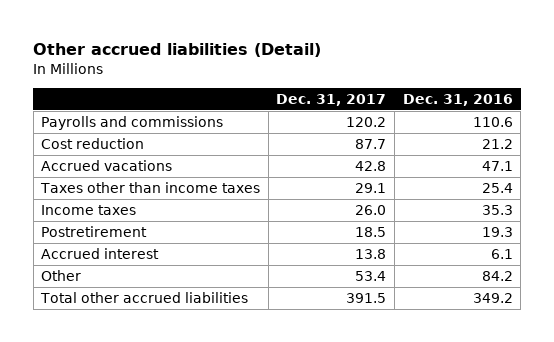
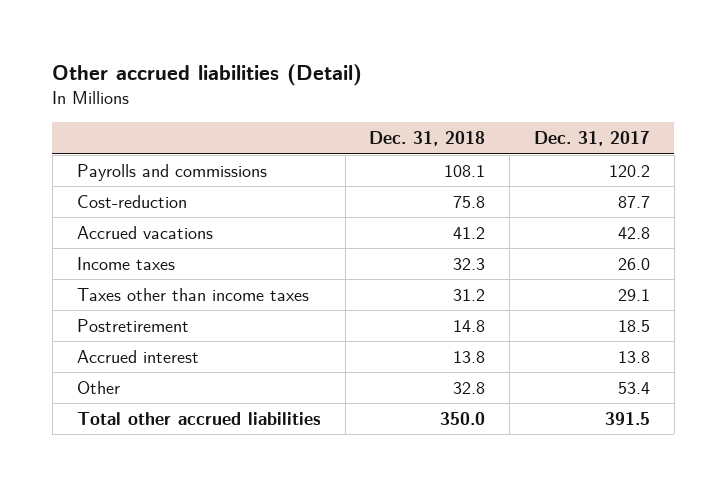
- | Dec. 31, 2017 | Dec. 31, 2016
+ | Dec. 31, 2018 | Dec. 31, 2017
- Cost reduction | 87.7 | 21.2
+ Cost-reduction | 75.8 | 87.7
moved down: Taxes other than income taxes | 31.2 | 29.1

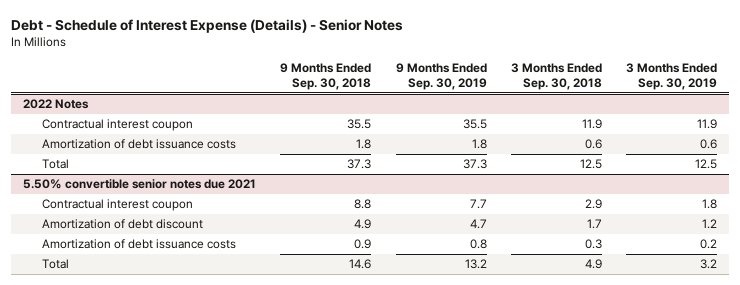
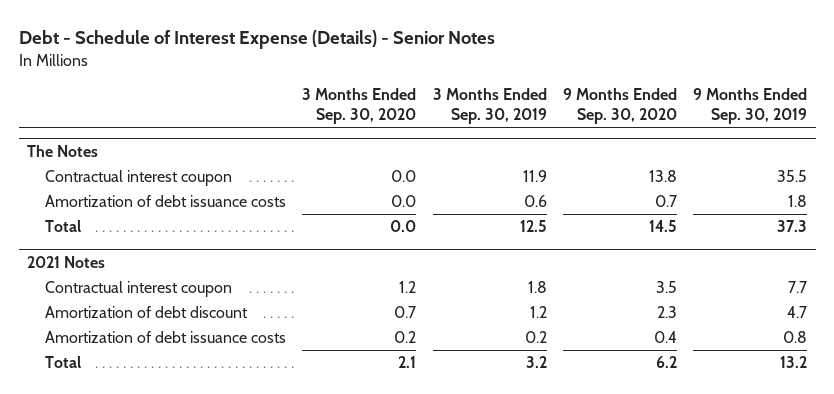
- | 9 Months Ended Sep. 30, 2018 | 9 Months Ended Sep. 30, 2019 | 3 Months Ended Sep. 30, 2018 | 3 Months Ended Sep. 30, 2019
+ | 3 Months Ended Sep. 30, 2020 | 3 Months Ended Sep. 30, 2019 | 9 Months Ended Sep. 30, 2020 | 9 Months Ended Sep. 30, 2019
- 2022 Notes
+ The Notes
- 5.50% convertible senior notes due 2021
+ 2021 Notes

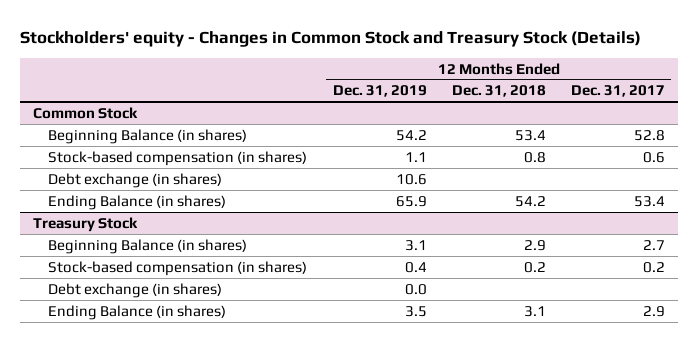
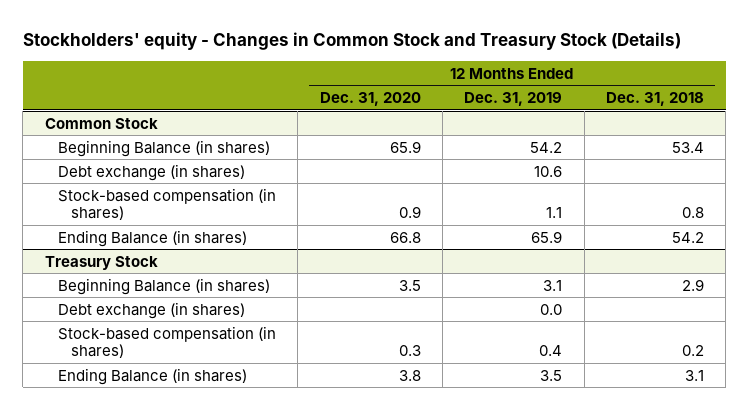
- | 12 Months Ended Dec. 31, 2019 | 12 Months Ended Dec. 31, 2018 | 12 Months Ended Dec. 31, 2017
+ | 12 Months Ended Dec. 31, 2020 | 12 Months Ended Dec. 31, 2019 | 12 Months Ended Dec. 31, 2018
@ Common Stock
moved down: Stock-based compensation (in shares) | 0.9 | 1.1 | 0.8
@ Treasury Stock
moved down: Stock-based compensation (in shares) | 0.3 | 0.4 | 0.2

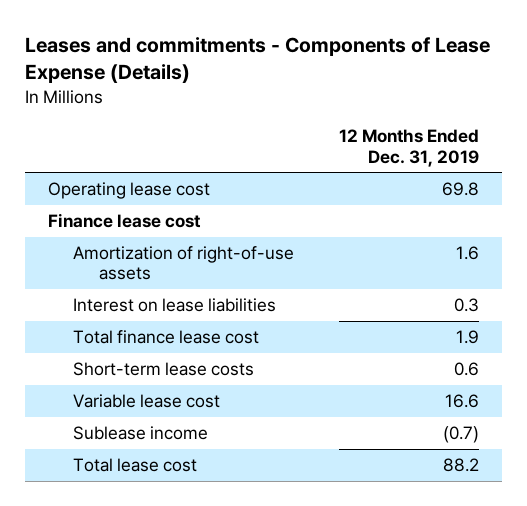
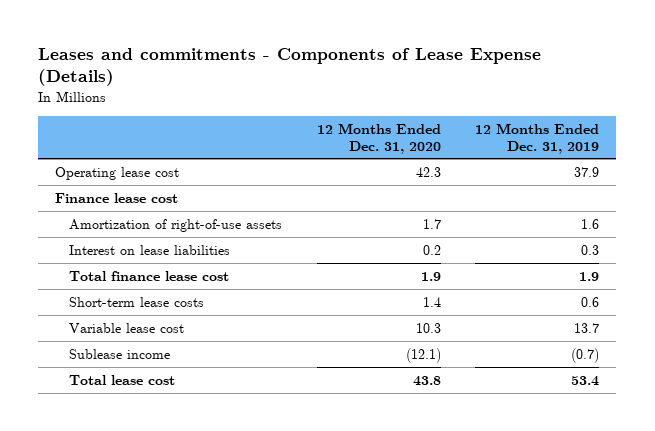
- | 12 Months Ended Dec. 31, 2019
+ | 12 Months Ended Dec. 31, 2020 | 12 Months Ended Dec. 31, 2019
- Operating lease cost | 69.8
+ Operating lease cost | 42.3 | 37.9
- Variable lease cost | 16.6
+ Variable lease cost | 10.3 | 13.7
- Total lease cost | 88.2
+ Total lease cost | 43.8 | 53.4

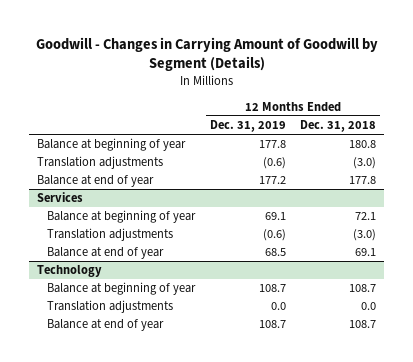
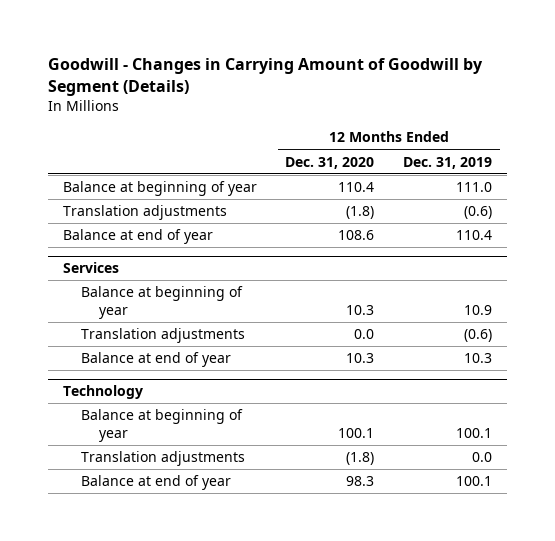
- | 12 Months Ended Dec. 31, 2019 | 12 Months Ended Dec. 31, 2018
+ | 12 Months Ended Dec. 31, 2020 | 12 Months Ended Dec. 31, 2019
- Balance at beginning of year | 177.8 | 180.8
+ Balance at beginning of year | 110.4 | 111.0
- Balance at end of year | 177.2 | 177.8
+ Balance at end of year | 108.6 | 110.4
@ Services
- Balance at beginning of year | 69.1 | 72.1
+ Balance at beginning of year | 10.3 | 10.9
- Balance at end of year | 68.5 | 69.1
+ Balance at end of year | 10.3 | 10.3
@ Technology
- Balance at beginning of year | 108.7 | 108.7
+ Balance at beginning of year | 100.1 | 100.1
- Balance at end of year | 108.7 | 108.7
+ Balance at end of year | 98.3 | 100.1

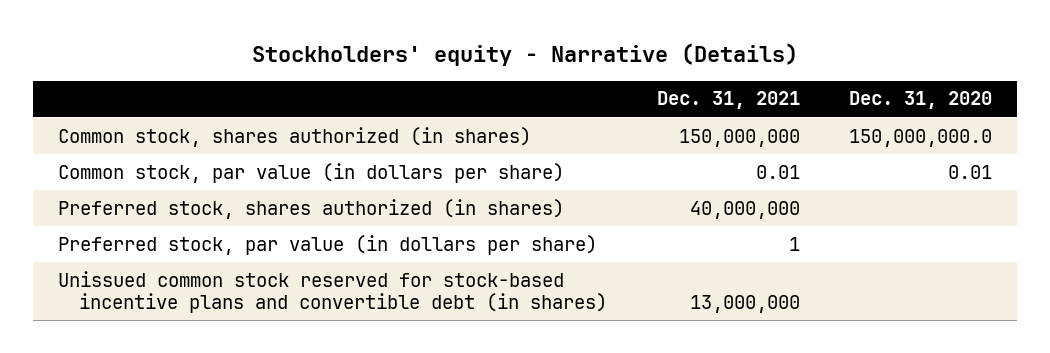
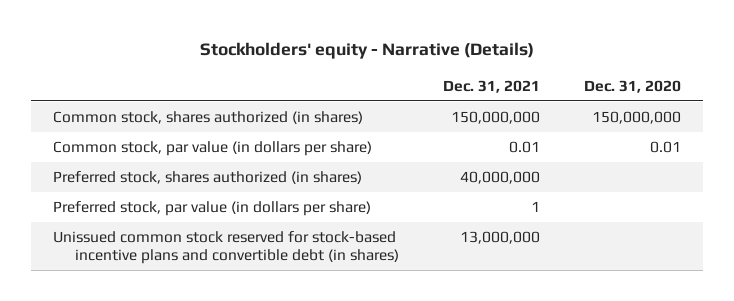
- Common stock, shares authorized (in shares) | 150,000,000 | 150,000,000.0
+ Common stock, shares authorized (in shares) | 150,000,000 | 150,000,000

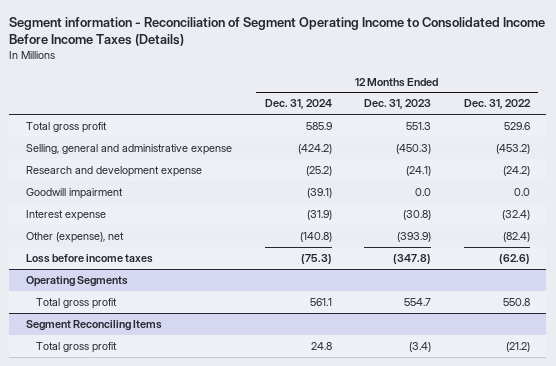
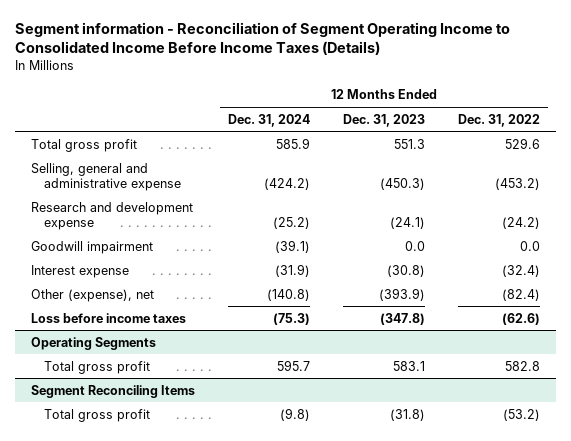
@ Operating Segments
- Total gross profit | 561.1 | 554.7 | 550.8
+ Total gross profit | 595.7 | 583.1 | 582.8
@ Segment Reconciling Items
- Total gross profit | 24.8 | (3.4) | (21.2)
+ Total gross profit | (9.8) | (31.8) | (53.2)

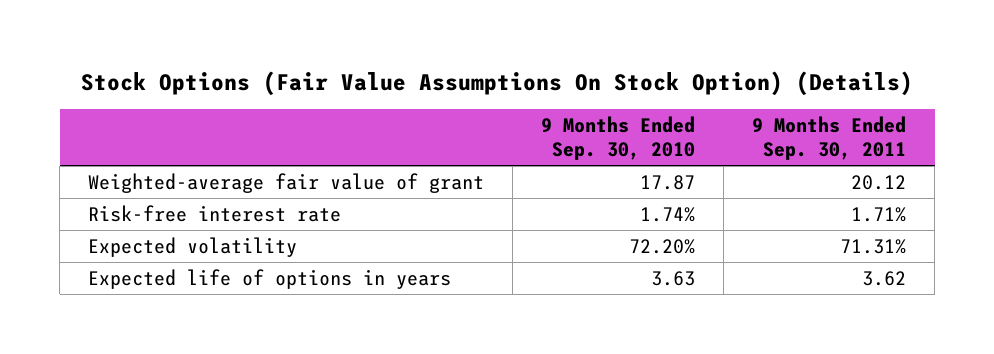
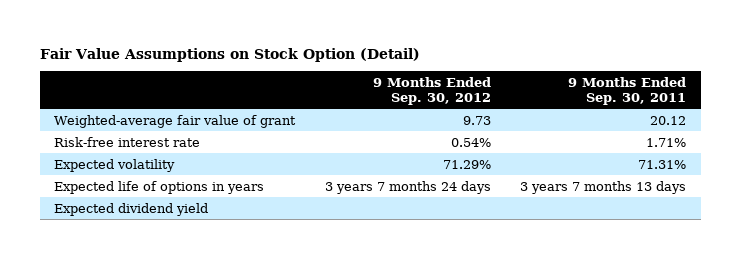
- Stock Options (Fair Value Assumptions On Stock Option) (Details)
+ Fair Value Assumptions on Stock Option (Detail)
- | 9 Months Ended Sep. 30, 2010 | 9 Months Ended Sep. 30, 2011
+ | 9 Months Ended Sep. 30, 2012 | 9 Months Ended Sep. 30, 2011
- Expected life of options in years | 3.63 | 3.62
+ Expected life of options in years | 3 years 7 months 24 days | 3 years 7 months 13 days
+ Expected dividend yield

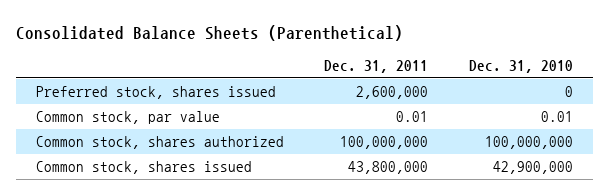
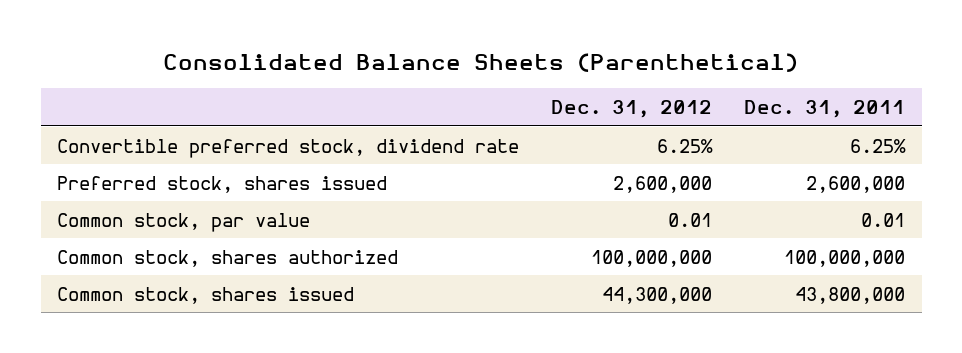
- | Dec. 31, 2011 | Dec. 31, 2010
+ | Dec. 31, 2012 | Dec. 31, 2011
+ Convertible preferred stock, dividend rate | 6.25% | 6.25%

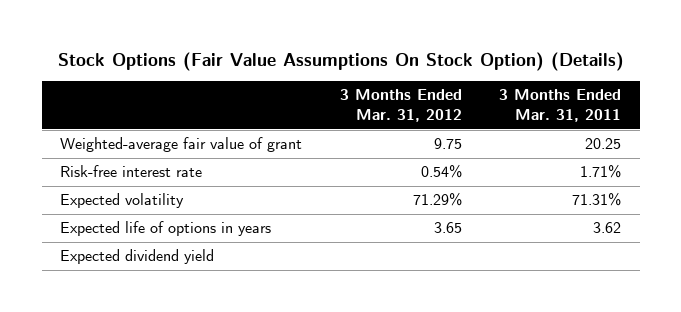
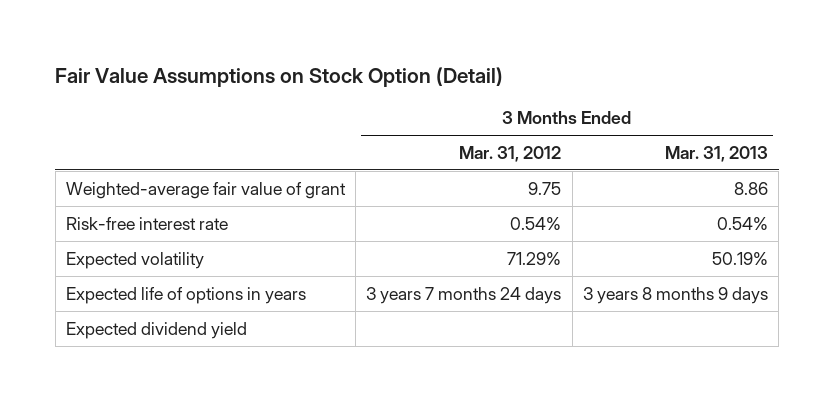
- Stock Options (Fair Value Assumptions On Stock Option) (Details)
+ Fair Value Assumptions on Stock Option (Detail)
- | 3 Months Ended Mar. 31, 2012 | 3 Months Ended Mar. 31, 2011
+ | 3 Months Ended Mar. 31, 2012 | 3 Months Ended Mar. 31, 2013
- Expected life of options in years | 3.65 | 3.62
+ Expected life of options in years | 3 years 7 months 24 days | 3 years 8 months 9 days

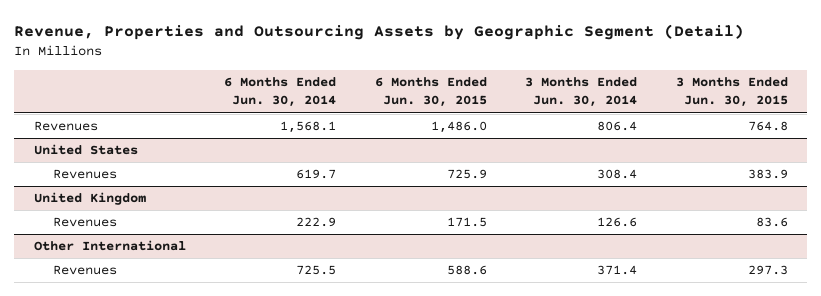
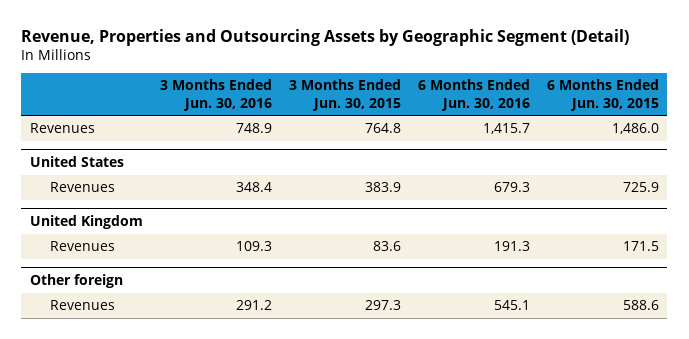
- | 6 Months Ended Jun. 30, 2014 | 6 Months Ended Jun. 30, 2015 | 3 Months Ended Jun. 30, 2014 | 3 Months Ended Jun. 30, 2015
+ | 3 Months Ended Jun. 30, 2016 | 3 Months Ended Jun. 30, 2015 | 6 Months Ended Jun. 30, 2016 | 6 Months Ended Jun. 30, 2015
- Other International
+ Other foreign

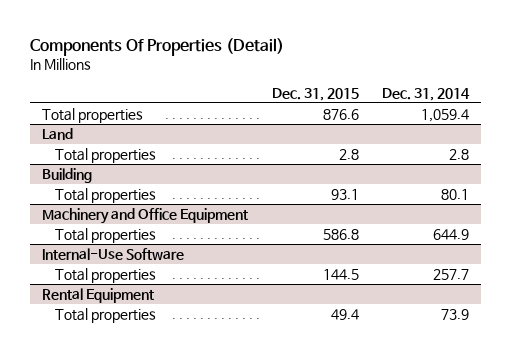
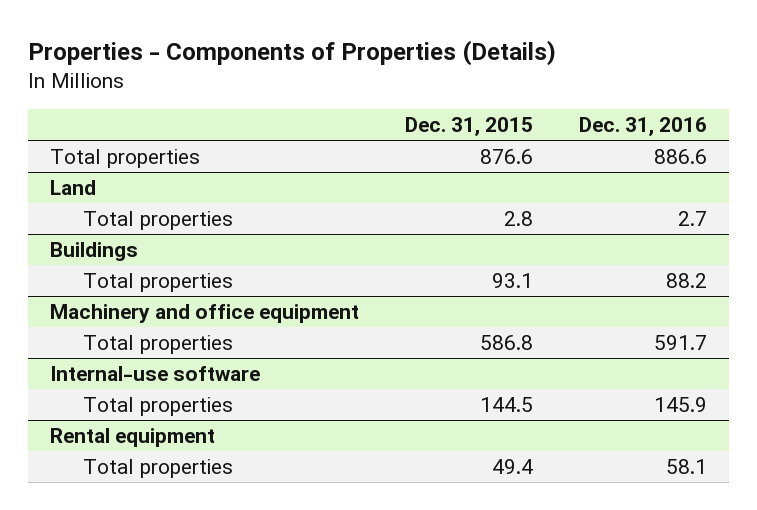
- Components Of Properties (Detail)
+ Properties - Components of Properties (Details)
- | Dec. 31, 2015 | Dec. 31, 2014
+ | Dec. 31, 2015 | Dec. 31, 2016
- Building
+ Buildings
- Machinery and Office Equipment
+ Machinery and office equipment
- Internal-Use Software
+ Internal-use software
- Rental Equipment
+ Rental equipment

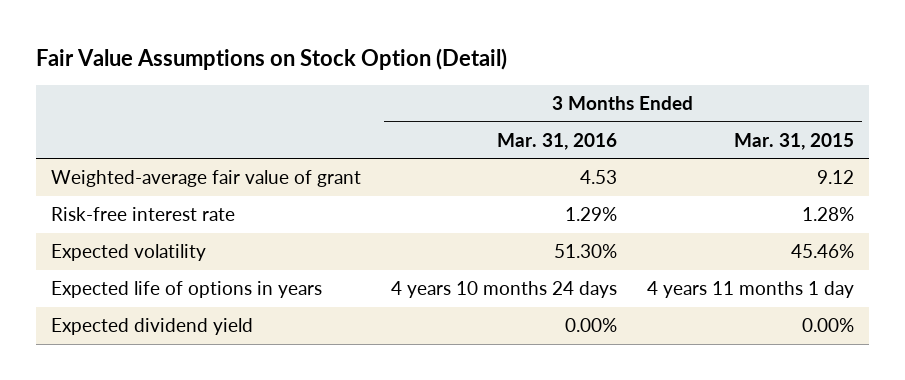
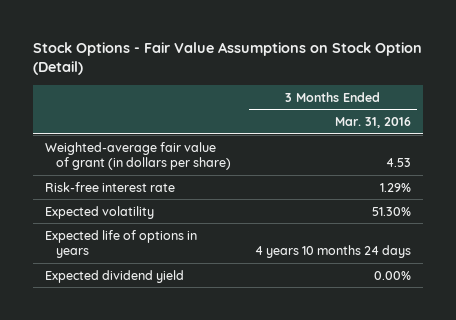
- Fair Value Assumptions on Stock Option (Detail)
+ Stock Options - Fair Value Assumptions on Stock Option (Detail)
- | 3 Months Ended Mar. 31, 2016 | 3 Months Ended Mar. 31, 2015
+ | 3 Months Ended Mar. 31, 2016
- Weighted-average fair value of grant | 4.53 | 9.12
+ Weighted-average fair value of grant (in dollars per share) | 4.53

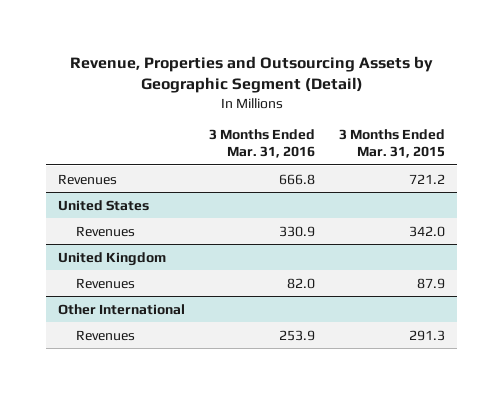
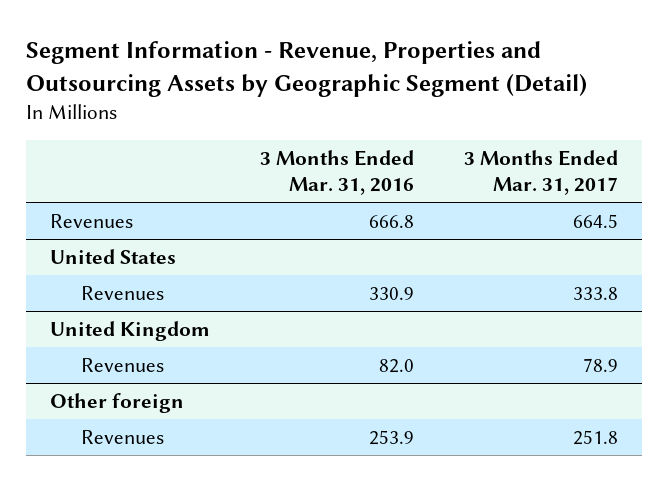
- Revenue, Properties and Outsourcing Assets by Geographic Segment (Detail)
+ Segment Information - Revenue, Properties and Outsourcing Assets by Geographic Segment (Detail)
- | 3 Months Ended Mar. 31, 2016 | 3 Months Ended Mar. 31, 2015
+ | 3 Months Ended Mar. 31, 2016 | 3 Months Ended Mar. 31, 2017
- Other International
+ Other foreign

